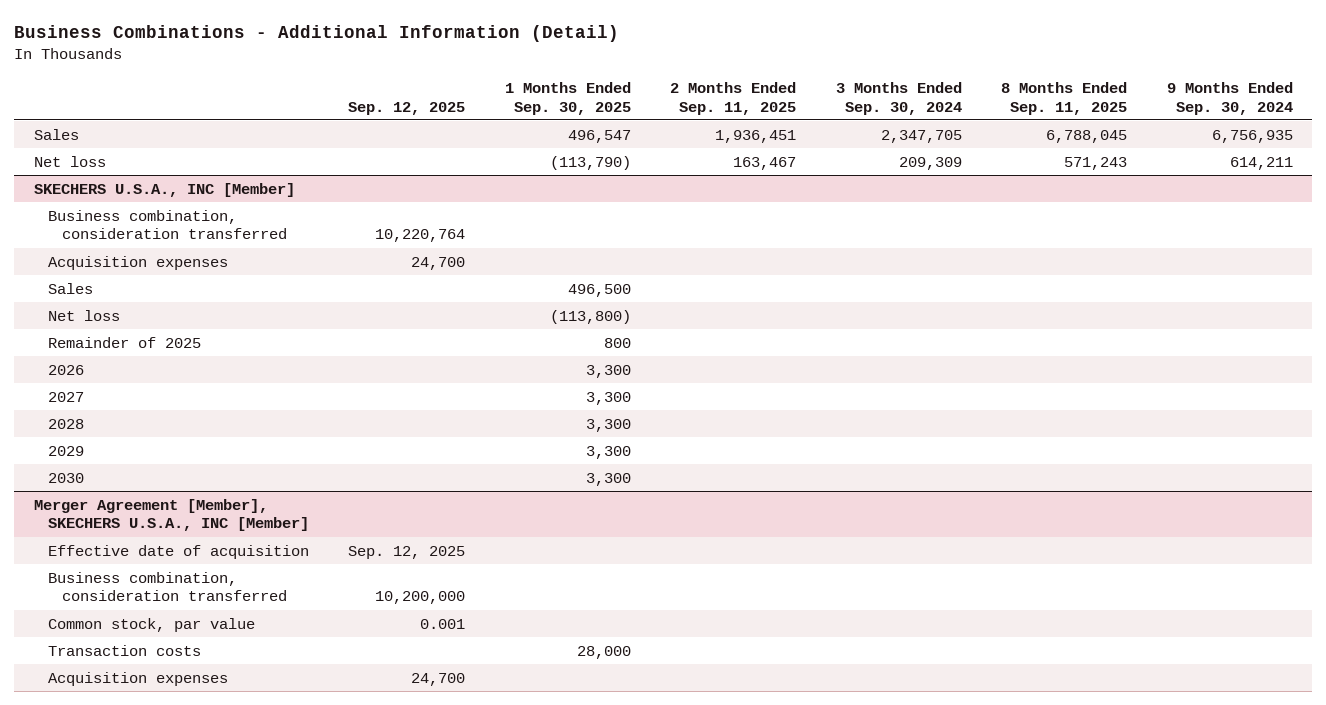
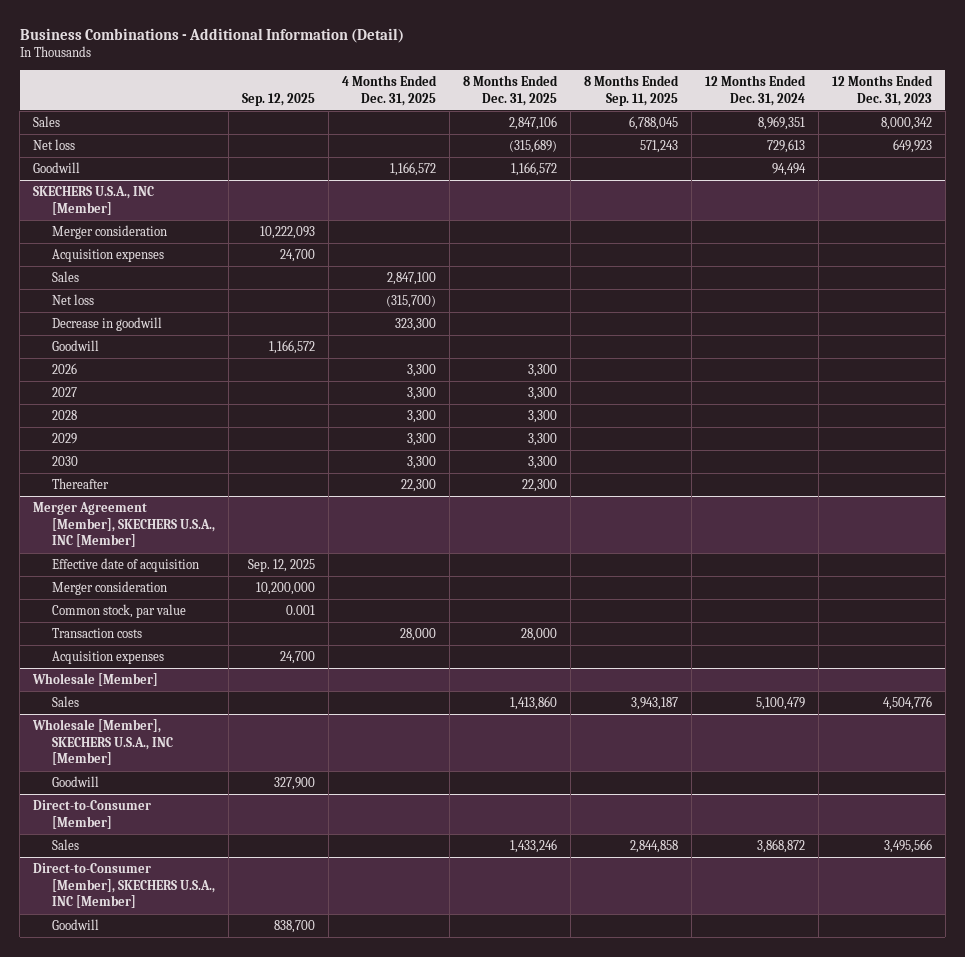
- | Sep. 12, 2025 | 1 Months Ended Sep. 30, 2025 | 2 Months Ended Sep. 11, 2025 | 3 Months Ended Sep. 30, 2024 | 8 Months Ended Sep. 11, 2025 | 9 Months Ended Sep. 30, 2024
+ | Sep. 12, 2025 | 4 Months Ended Dec. 31, 2025 | 8 Months Ended Dec. 31, 2025 | 8 Months Ended Sep. 11, 2025 | 12 Months Ended Dec. 31, 2024 | 12 Months Ended Dec. 31, 2023
+ Goodwill | | 1,166,572 | 1,166,572 | | 94,494 |
@ SKECHERS U.S.A., INC [Member]
- Business combination, consideration transferred | 10,220,764 | | | | |
+ Merger consideration | 10,222,093 | | | | |
- Remainder of 2025 | | 800 | | | |
+ Decrease in goodwill | | 323,300 | | | |
+ Goodwill | 1,166,572 | | | | |
+ Thereafter | | 22,300 | 22,300 | | |
@ Merger Agreement [Member], SKECHERS U.S.A., INC [Member]
- Business combination, consideration transferred | 10,200,000 | | | | |
+ Merger consideration | 10,200,000 | | | | |
+ Wholesale [Member]
+ Sales | | | 1,413,860 | 3,943,187 | 5,100,479 | 4,504,776
+ Wholesale [Member], SKECHERS U.S.A., INC [Member]
+ Goodwill | 327,900 | | | | |
+ Direct-to-Consumer [Member]
+ Sales | | | 1,433,246 | 2,844,858 | 3,868,872 | 3,495,566
+ Direct-to-Consumer [Member], SKECHERS U.S.A., INC [Member]
+ Goodwill | 838,700 | | | | |

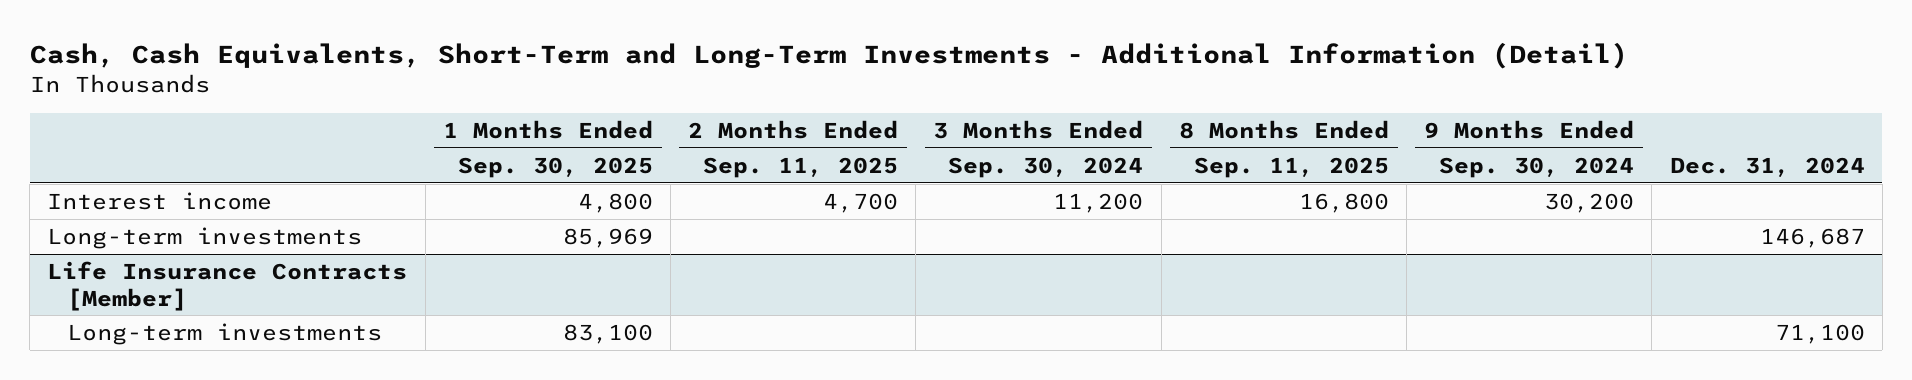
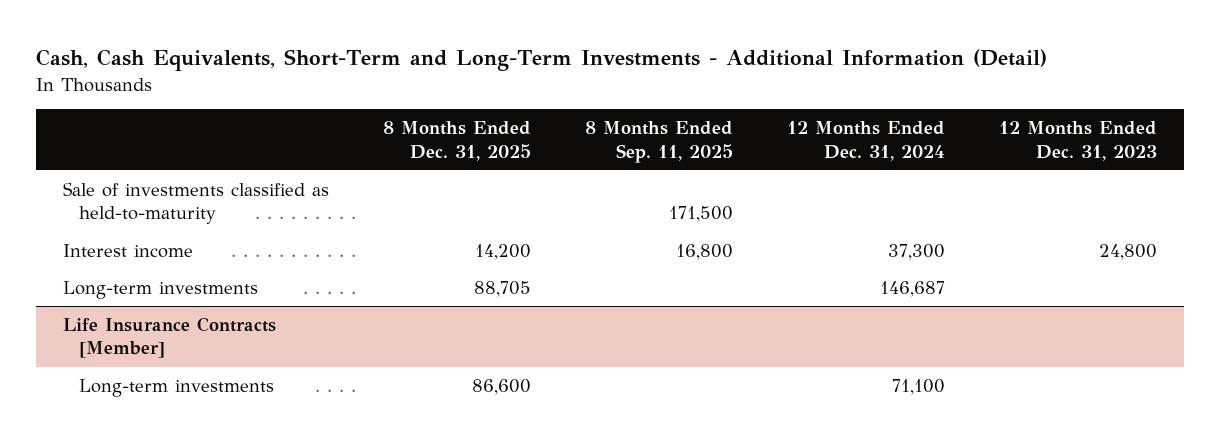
- | 1 Months Ended Sep. 30, 2025 | 2 Months Ended Sep. 11, 2025 | 3 Months Ended Sep. 30, 2024 | 8 Months Ended Sep. 11, 2025 | 9 Months Ended Sep. 30, 2024 | Dec. 31, 2024
+ | 8 Months Ended Dec. 31, 2025 | 8 Months Ended Sep. 11, 2025 | 12 Months Ended Dec. 31, 2024 | 12 Months Ended Dec. 31, 2023
+ Sale of investments classified as held-to-maturity | | 171,500 | |

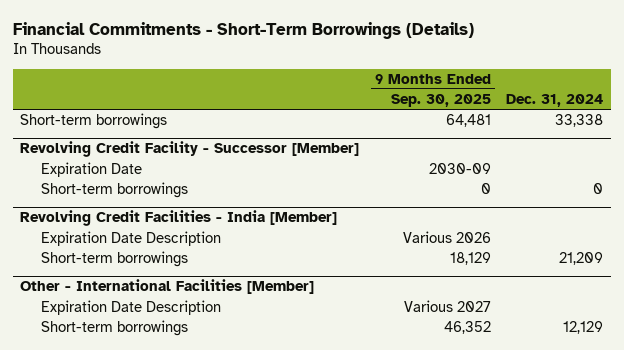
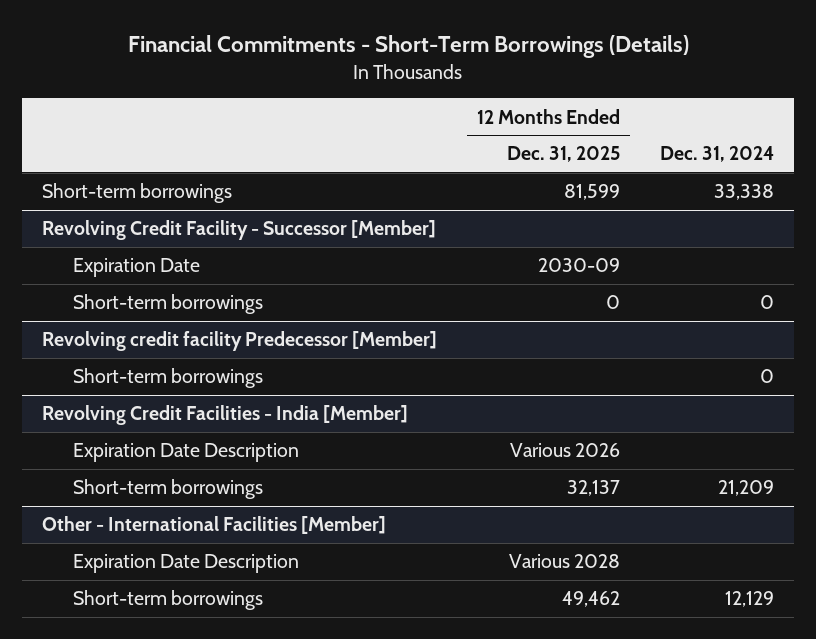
- | 9 Months Ended Sep. 30, 2025 | Dec. 31, 2024
+ | 12 Months Ended Dec. 31, 2025 | Dec. 31, 2024
+ Revolving credit facility Predecessor [Member]
+ Short-term borrowings | | 0

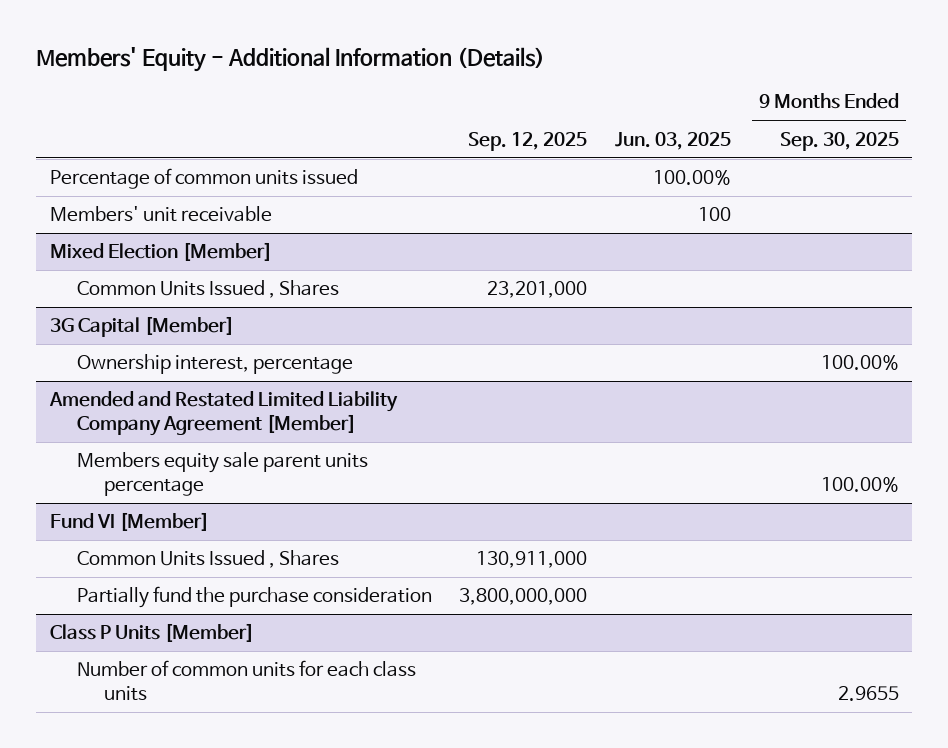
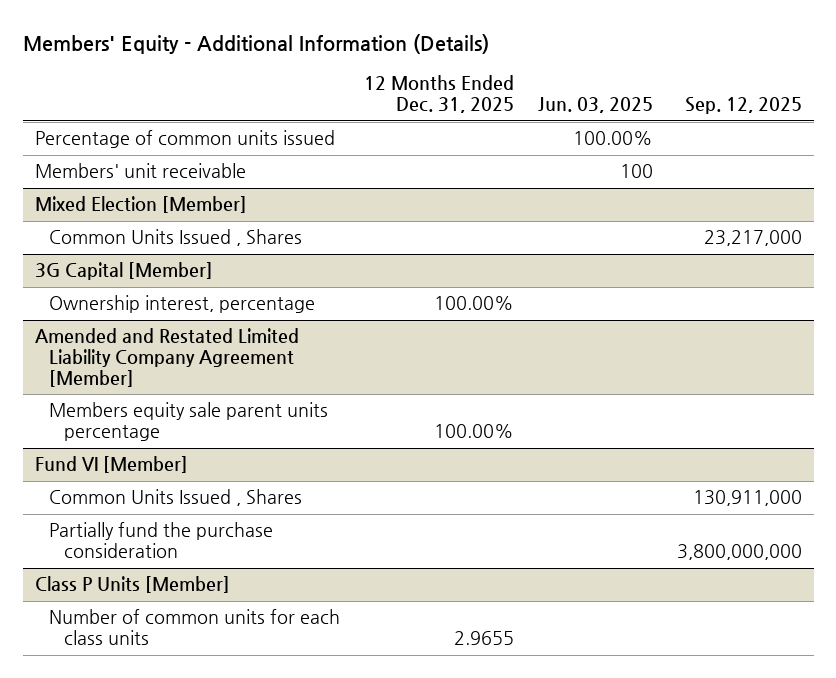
- | Sep. 12, 2025 | Jun. 03, 2025 | 9 Months Ended Sep. 30, 2025
+ | 12 Months Ended Dec. 31, 2025 | Jun. 03, 2025 | Sep. 12, 2025
@ Mixed Election [Member]
- Common Units Issued , Shares | 23,201,000 | |
+ Common Units Issued , Shares | | | 23,217,000

